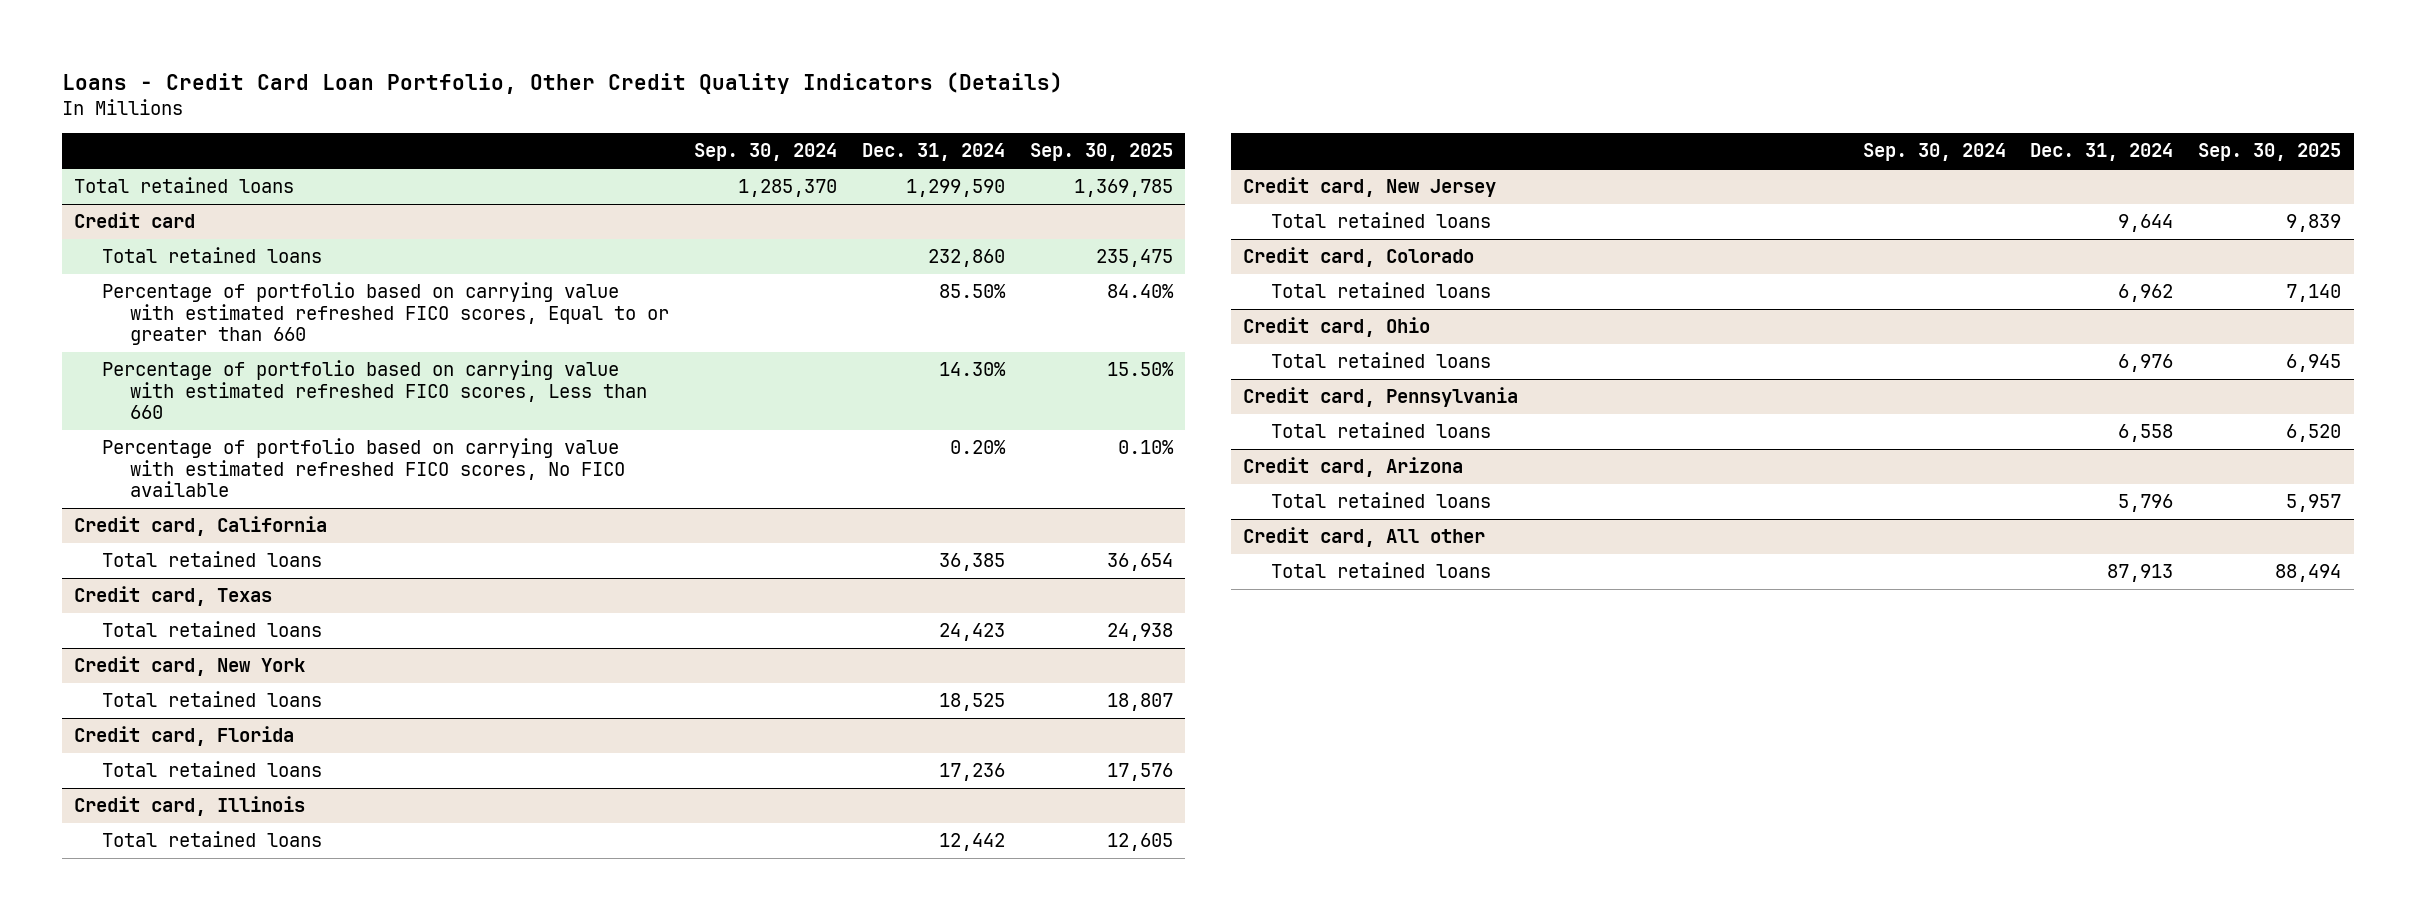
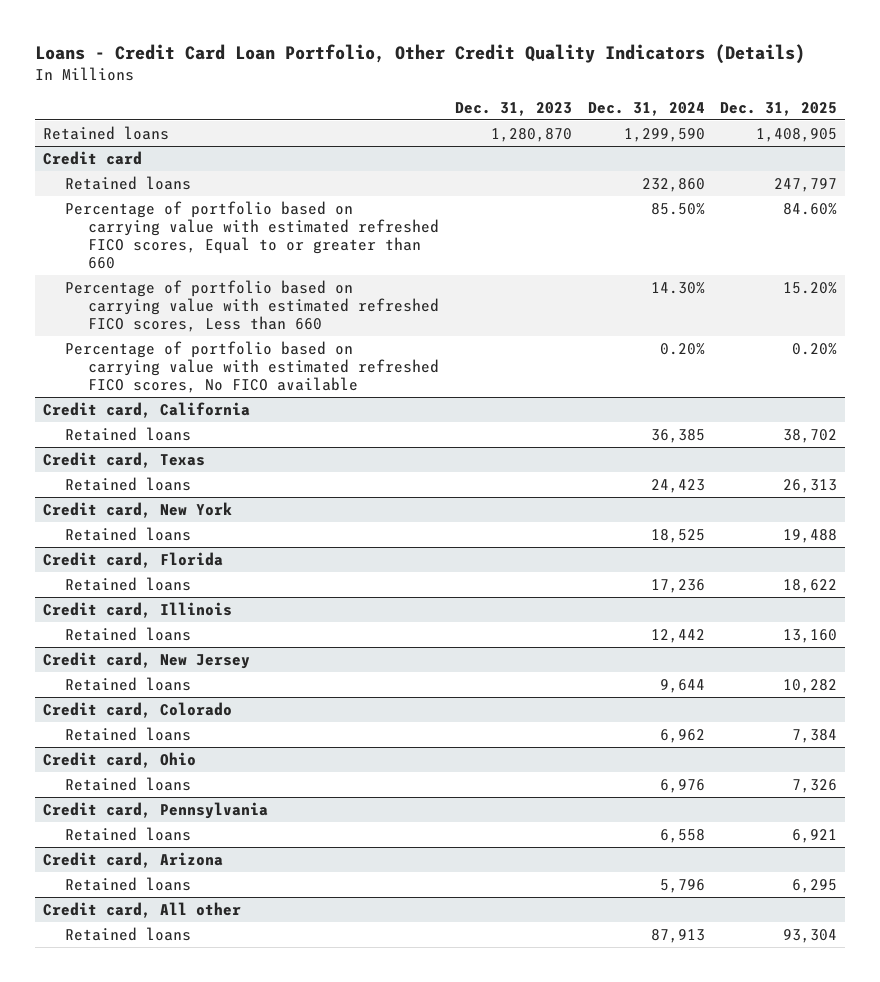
- | Sep. 30, 2024 | Dec. 31, 2024 | Sep. 30, 2025
+ | Dec. 31, 2023 | Dec. 31, 2024 | Dec. 31, 2025
- Total retained loans | 1,285,370 | 1,299,590 | 1,369,785
+ Retained loans | 1,280,870 | 1,299,590 | 1,408,905
@ Credit card
- Total retained loans | | 232,860 | 235,475
+ Retained loans | | 232,860 | 247,797
@ Credit card, California
- Total retained loans | | 36,385 | 36,654
+ Retained loans | | 36,385 | 38,702
@ Credit card, Texas
- Total retained loans | | 24,423 | 24,938
+ Retained loans | | 24,423 | 26,313
@ Credit card, New York
- Total retained loans | | 18,525 | 18,807
+ Retained loans | | 18,525 | 19,488
@ Credit card, Florida
- Total retained loans | | 17,236 | 17,576
+ Retained loans | | 17,236 | 18,622
@ Credit card, Illinois
- Total retained loans | | 12,442 | 12,605
+ Retained loans | | 12,442 | 13,160
@ Credit card, New Jersey
- Total retained loans | | 9,644 | 9,839
+ Retained loans | | 9,644 | 10,282
@ Credit card, Colorado
- Total retained loans | | 6,962 | 7,140
+ Retained loans | | 6,962 | 7,384
@ Credit card, Ohio
- Total retained loans | | 6,976 | 6,945
+ Retained loans | | 6,976 | 7,326
@ Credit card, Pennsylvania
- Total retained loans | | 6,558 | 6,520
+ Retained loans | | 6,558 | 6,921
@ Credit card, Arizona
- Total retained loans | | 5,796 | 5,957
+ Retained loans | | 5,796 | 6,295
@ Credit card, All other
- Total retained loans | | 87,913 | 88,494
+ Retained loans | | 87,913 | 93,304

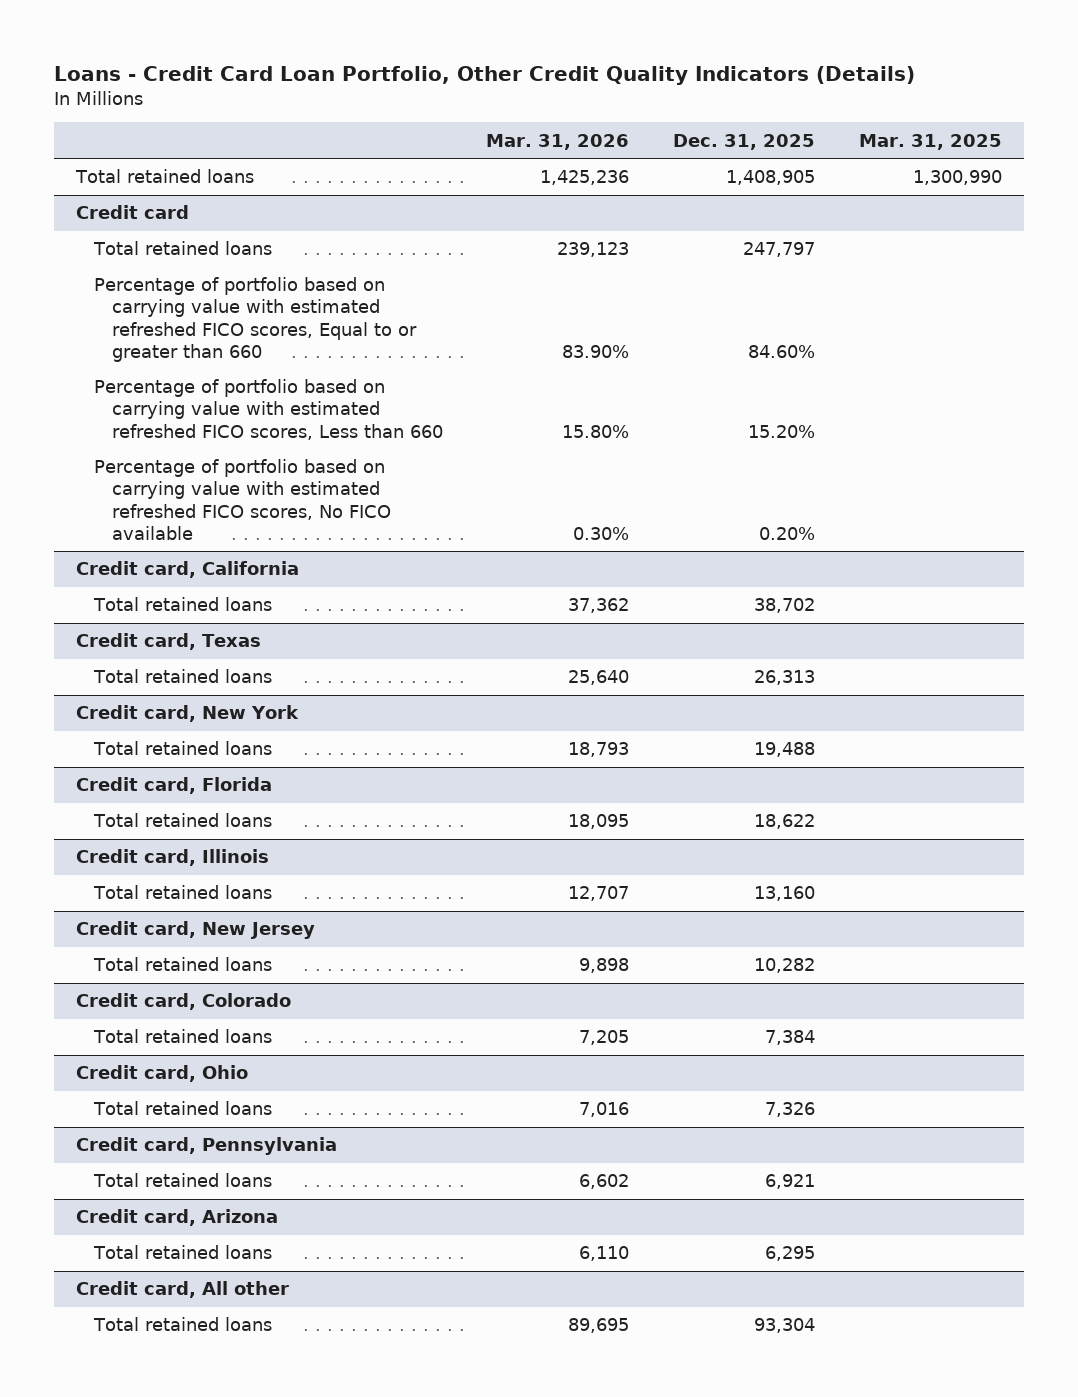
- | Dec. 31, 2023 | Dec. 31, 2024 | Dec. 31, 2025
+ | Mar. 31, 2026 | Dec. 31, 2025 | Mar. 31, 2025
- Retained loans | 1,280,870 | 1,299,590 | 1,408,905
+ Total retained loans | 1,425,236 | 1,408,905 | 1,300,990
@ Credit card
- Retained loans | | 232,860 | 247,797
+ Total retained loans | 239,123 | 247,797 |
@ Credit card, California
- Retained loans | | 36,385 | 38,702
+ Total retained loans | 37,362 | 38,702 |
@ Credit card, Texas
- Retained loans | | 24,423 | 26,313
+ Total retained loans | 25,640 | 26,313 |
@ Credit card, New York
- Retained loans | | 18,525 | 19,488
+ Total retained loans | 18,793 | 19,488 |
@ Credit card, Florida
- Retained loans | | 17,236 | 18,622
+ Total retained loans | 18,095 | 18,622 |
@ Credit card, Illinois
- Retained loans | | 12,442 | 13,160
+ Total retained loans | 12,707 | 13,160 |
@ Credit card, New Jersey
- Retained loans | | 9,644 | 10,282
+ Total retained loans | 9,898 | 10,282 |
@ Credit card, Colorado
- Retained loans | | 6,962 | 7,384
+ Total retained loans | 7,205 | 7,384 |
@ Credit card, Ohio
- Retained loans | | 6,976 | 7,326
+ Total retained loans | 7,016 | 7,326 |
@ Credit card, Pennsylvania
- Retained loans | | 6,558 | 6,921
+ Total retained loans | 6,602 | 6,921 |
@ Credit card, Arizona
- Retained loans | | 5,796 | 6,295
+ Total retained loans | 6,110 | 6,295 |
@ Credit card, All other
- Retained loans | | 87,913 | 93,304
+ Total retained loans | 89,695 | 93,304 |

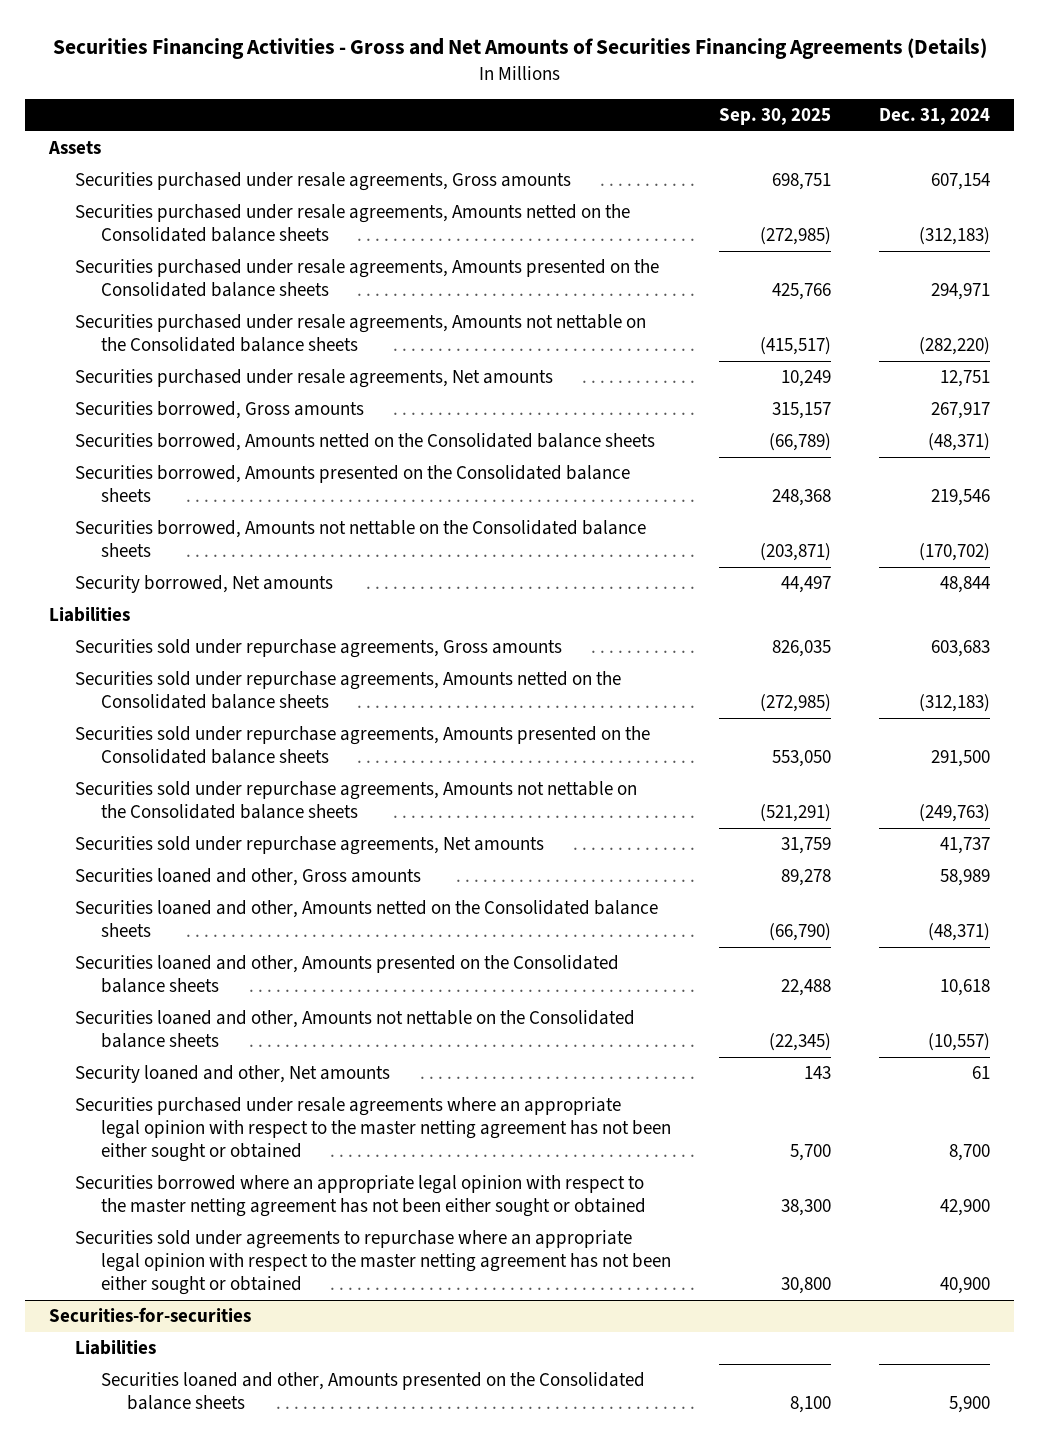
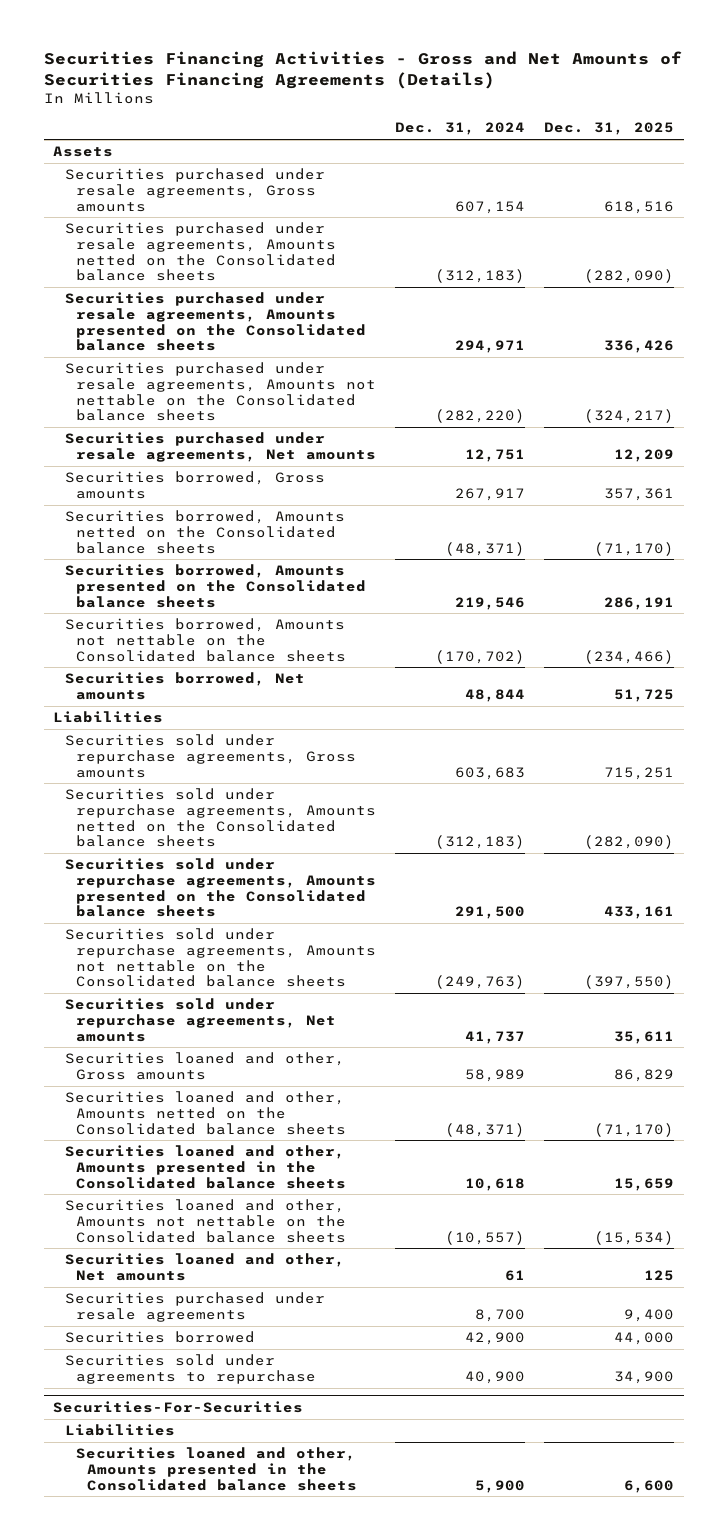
- | Sep. 30, 2025 | Dec. 31, 2024
+ | Dec. 31, 2024 | Dec. 31, 2025
- Security borrowed, Net amounts | 44,497 | 48,844
+ Securities borrowed, Net amounts | 48,844 | 51,725
- Securities loaned and other, Amounts presented on the Consolidated balance sheets | 22,488 | 10,618
+ Securities loaned and other, Amounts presented in the Consolidated balance sheets | 10,618 | 15,659
- Security loaned and other, Net amounts | 143 | 61
- Securities purchased under resale agreements where an appropriate legal opinion with respect to the master netting agreement has not been either sought or obtained | 5,700 | 8,700
- Securities borrowed where an appropriate legal opinion with respect to the master netting agreement has not been either sought or obtained | 38,300 | 42,900
- Securities sold under agreements to repurchase where an appropriate legal opinion with respect to the master netting agreement has not been either sought or obtained | 30,800 | 40,900
- Securities-for-securities
+ Securities loaned and other, Net amounts | 61 | 125
+ Securities purchased under resale agreements | 8,700 | 9,400
+ Securities borrowed | 42,900 | 44,000
+ Securities sold under agreements to repurchase | 40,900 | 34,900
+ Securities-For-Securities
- Securities loaned and other, Amounts presented on the Consolidated balance sheets | 8,100 | 5,900
+ Securities loaned and other, Amounts presented in the Consolidated balance sheets | 5,900 | 6,600

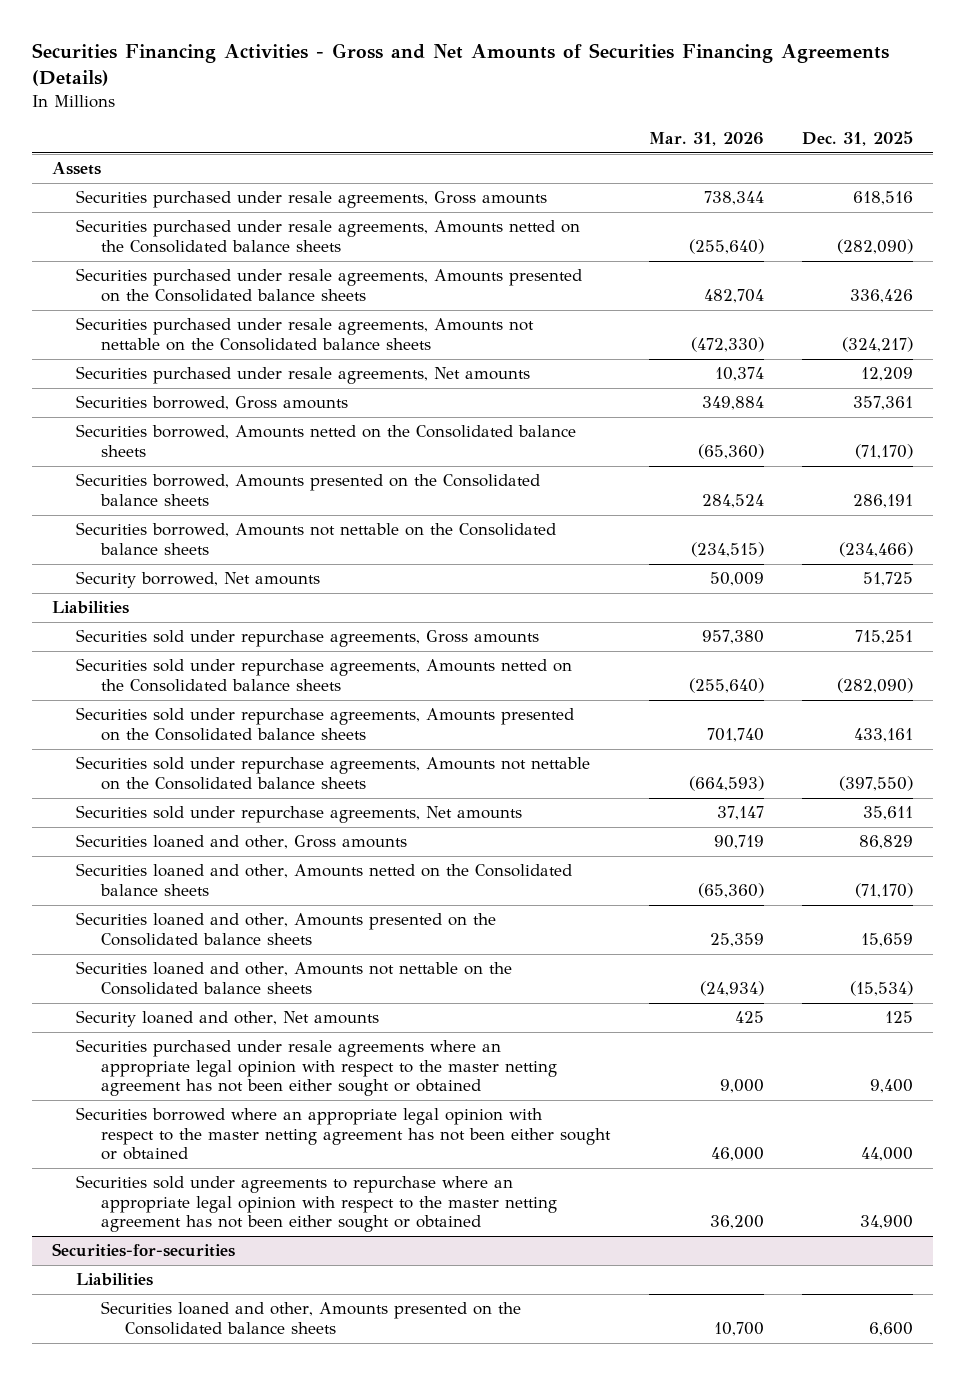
- | Dec. 31, 2024 | Dec. 31, 2025
+ | Mar. 31, 2026 | Dec. 31, 2025
- Securities borrowed, Net amounts | 48,844 | 51,725
+ Security borrowed, Net amounts | 50,009 | 51,725
- Securities loaned and other, Amounts presented in the Consolidated balance sheets | 10,618 | 15,659
+ Securities loaned and other, Amounts presented on the Consolidated balance sheets | 25,359 | 15,659
- Securities loaned and other, Net amounts | 61 | 125
- Securities purchased under resale agreements | 8,700 | 9,400
- Securities borrowed | 42,900 | 44,000
- Securities sold under agreements to repurchase | 40,900 | 34,900
- Securities-For-Securities
+ Security loaned and other, Net amounts | 425 | 125
+ Securities purchased under resale agreements where an appropriate legal opinion with respect to the master netting agreement has not been either sought or obtained | 9,000 | 9,400
+ Securities borrowed where an appropriate legal opinion with respect to the master netting agreement has not been either sought or obtained | 46,000 | 44,000
+ Securities sold under agreements to repurchase where an appropriate legal opinion with respect to the master netting agreement has not been either sought or obtained | 36,200 | 34,900
+ Securities-for-securities
- Securities loaned and other, Amounts presented in the Consolidated balance sheets | 5,900 | 6,600
+ Securities loaned and other, Amounts presented on the Consolidated balance sheets | 10,700 | 6,600

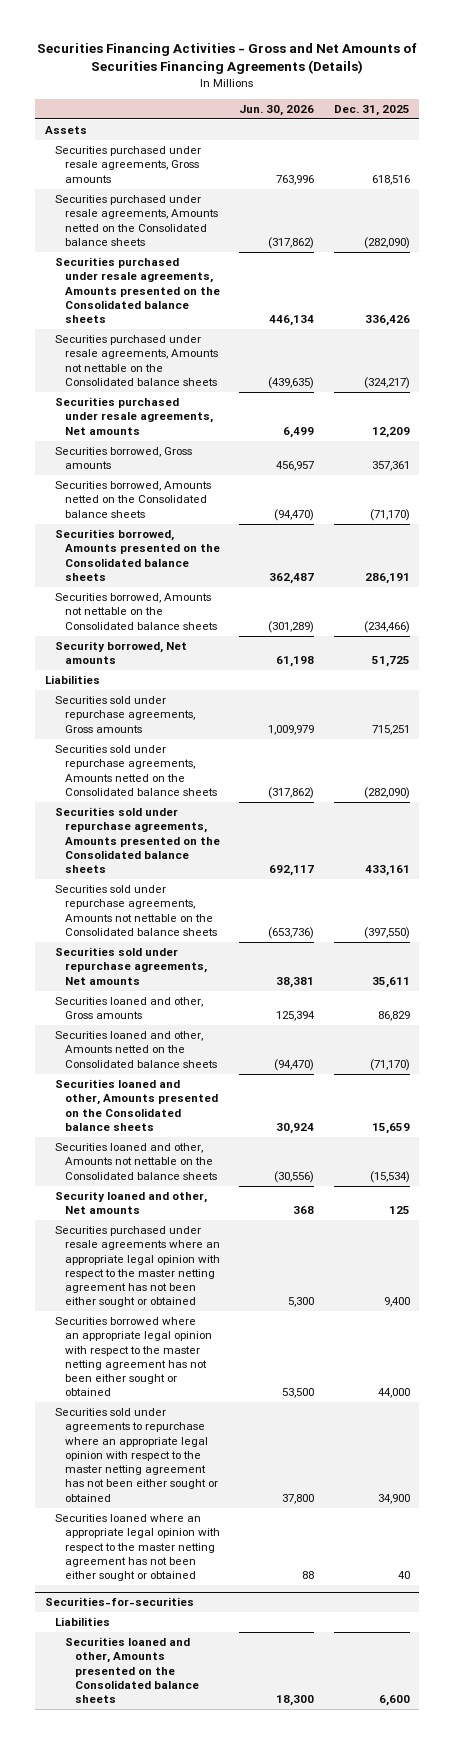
- | Mar. 31, 2026 | Dec. 31, 2025
+ | Jun. 30, 2026 | Dec. 31, 2025
+ Securities loaned where an appropriate legal opinion with respect to the master netting agreement has not been either sought or obtained | 88 | 40

